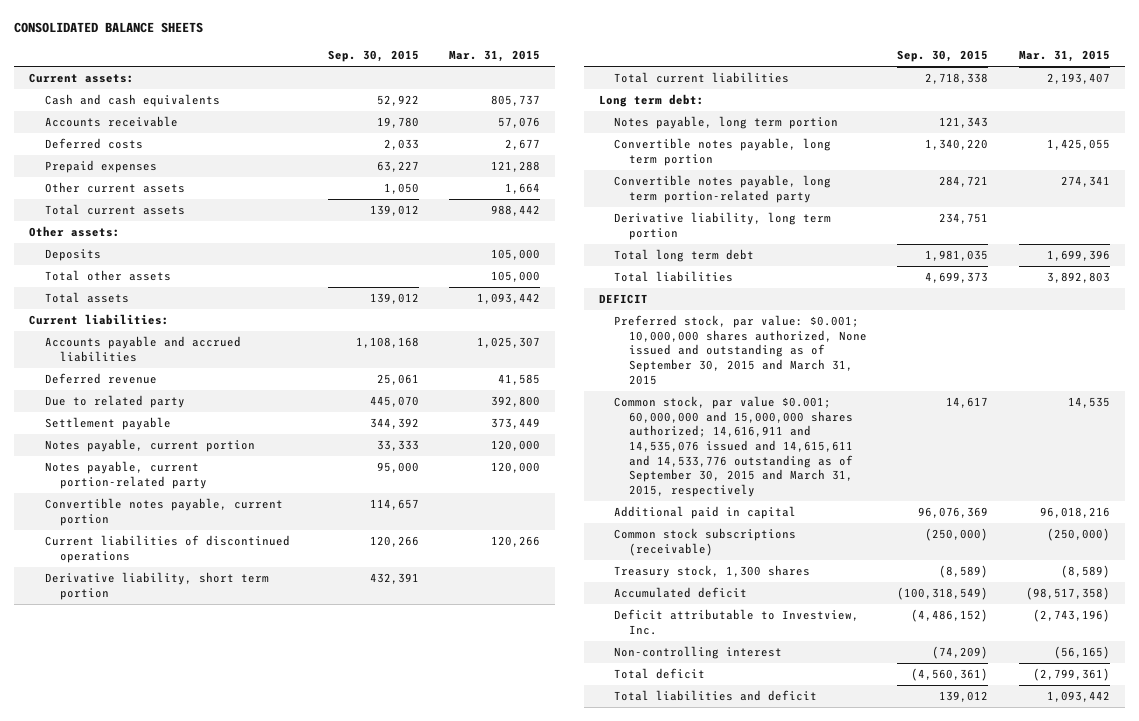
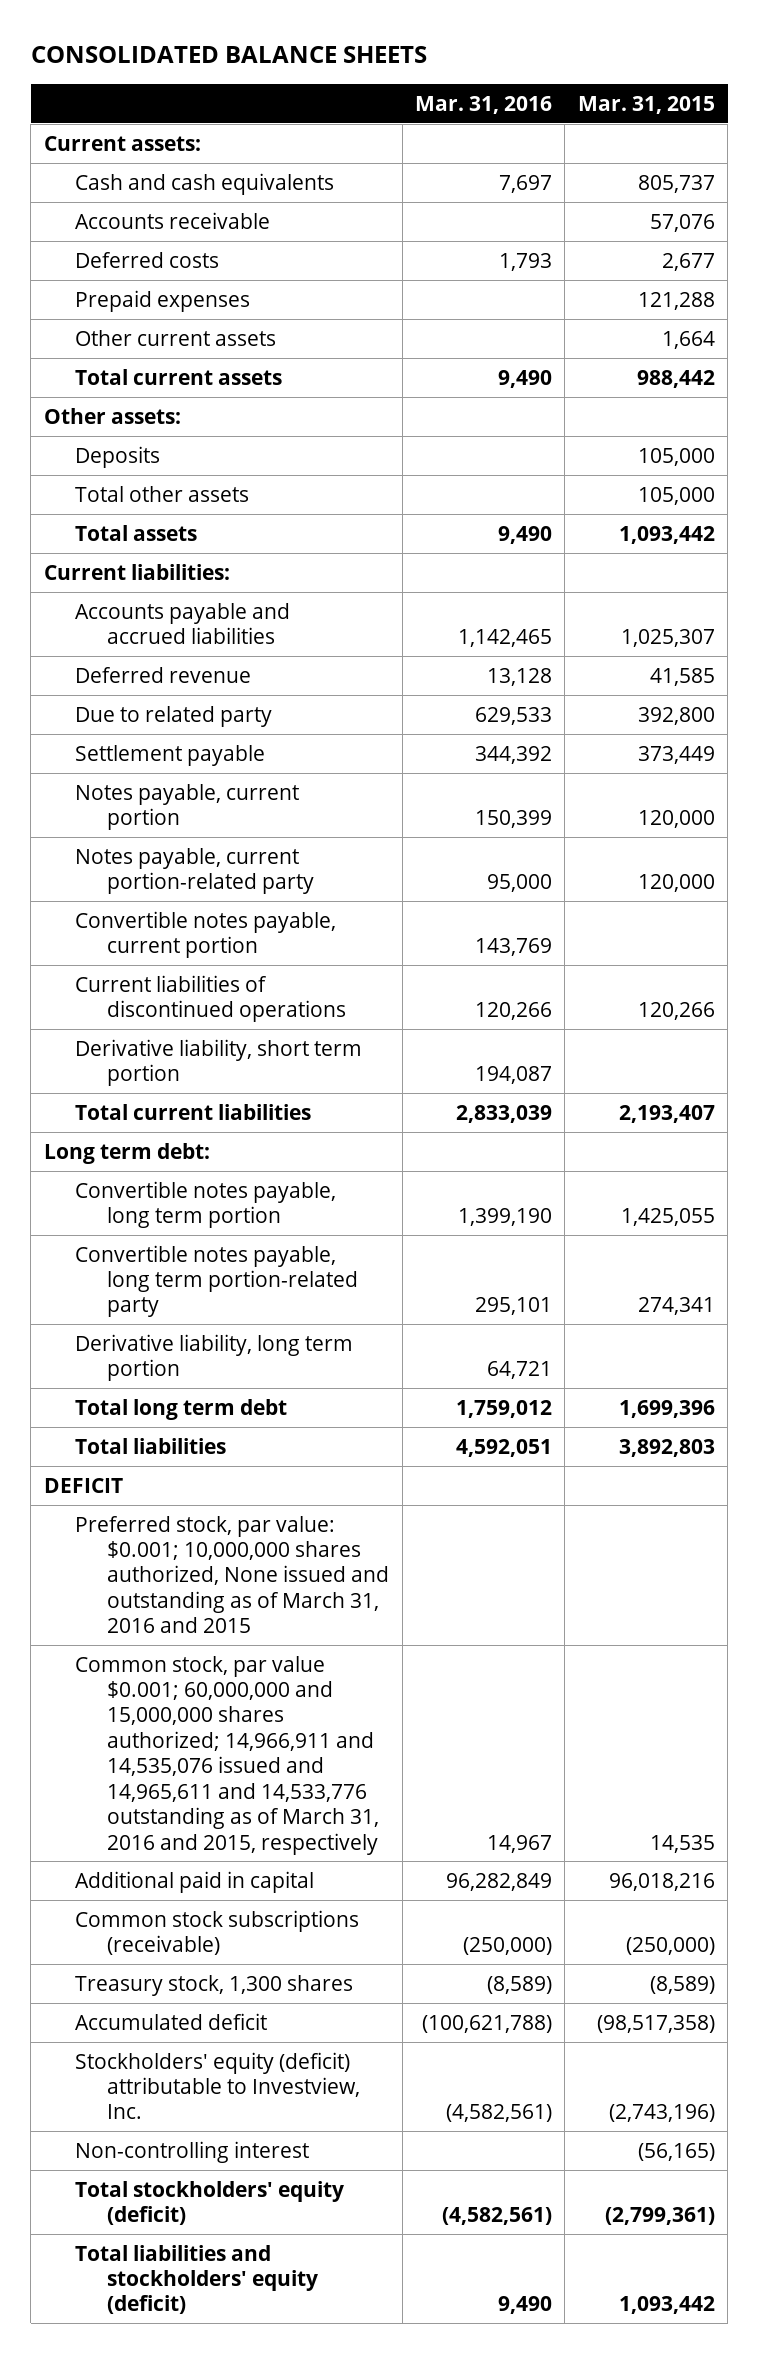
- | Sep. 30, 2015 | Mar. 31, 2015
+ | Mar. 31, 2016 | Mar. 31, 2015
- Notes payable, long term portion | 121,343 |
- Preferred stock, par value: $0.001; 10,000,000 shares authorized, None issued and outstanding as of September 30, 2015 and March 31, 2015
- Common stock, par value $0.001; 60,000,000 and 15,000,000 shares authorized; 14,616,911 and 14,535,076 issued and 14,615,611 and 14,533,776 outstanding as of September 30, 2015 and March 31, 2015, respectively | 14,617 | 14,535
+ Preferred stock, par value: $0.001; 10,000,000 shares authorized, None issued and outstanding as of March 31, 2016 and 2015
+ Common stock, par value $0.001; 60,000,000 and 15,000,000 shares authorized; 14,966,911 and 14,535,076 issued and 14,965,611 and 14,533,776 outstanding as of March 31, 2016 and 2015, respectively | 14,967 | 14,535
- Deficit attributable to Investview, Inc. | (4,486,152) | (2,743,196)
+ Stockholders' equity (deficit) attributable to Investview, Inc. | (4,582,561) | (2,743,196)
- Total deficit | (4,560,361) | (2,799,361)
- Total liabilities and deficit | 139,012 | 1,093,442
+ Total stockholders' equity (deficit) | (4,582,561) | (2,799,361)
+ Total liabilities and stockholders' equity (deficit) | 9,490 | 1,093,442

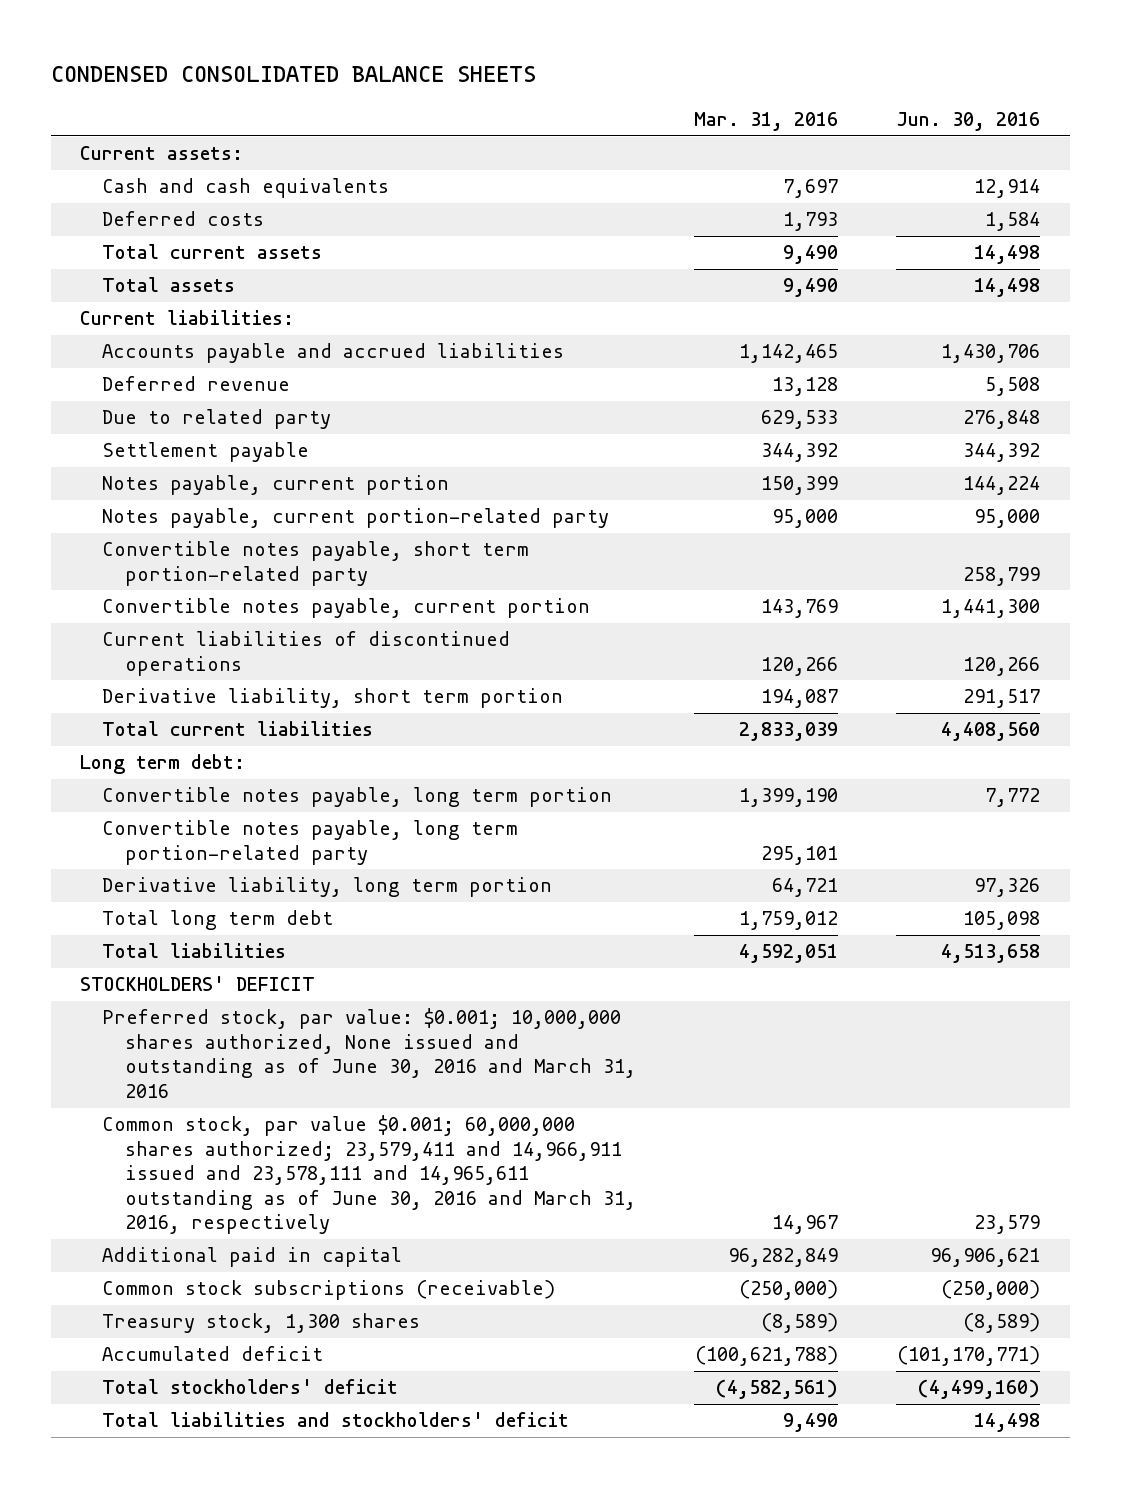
- CONSOLIDATED BALANCE SHEETS
+ CONDENSED CONSOLIDATED BALANCE SHEETS
- | Mar. 31, 2016 | Mar. 31, 2015
+ | Mar. 31, 2016 | Jun. 30, 2016
- Accounts receivable | | 57,076
- Prepaid expenses | | 121,288
- Other current assets | | 1,664
- Other assets:
- Deposits | | 105,000
- Total other assets | | 105,000
+ Convertible notes payable, short term portion-related party | | 258,799
- DEFICIT
- Preferred stock, par value: $0.001; 10,000,000 shares authorized, None issued and outstanding as of March 31, 2016 and 2015
- Common stock, par value $0.001; 60,000,000 and 15,000,000 shares authorized; 14,966,911 and 14,535,076 issued and 14,965,611 and 14,533,776 outstanding as of March 31, 2016 and 2015, respectively | 14,967 | 14,535
+ STOCKHOLDERS' DEFICIT
+ Preferred stock, par value: $0.001; 10,000,000 shares authorized, None issued and outstanding as of June 30, 2016 and March 31, 2016
+ Common stock, par value $0.001; 60,000,000 shares authorized; 23,579,411 and 14,966,911 issued and 23,578,111 and 14,965,611 outstanding as of June 30, 2016 and March 31, 2016, respectively | 14,967 | 23,579
- Stockholders' equity (deficit) attributable to Investview, Inc. | (4,582,561) | (2,743,196)
- Non-controlling interest | | (56,165)
- Total stockholders' equity (deficit) | (4,582,561) | (2,799,361)
- Total liabilities and stockholders' equity (deficit) | 9,490 | 1,093,442
+ Total stockholders' deficit | (4,582,561) | (4,499,160)
+ Total liabilities and stockholders' deficit | 9,490 | 14,498

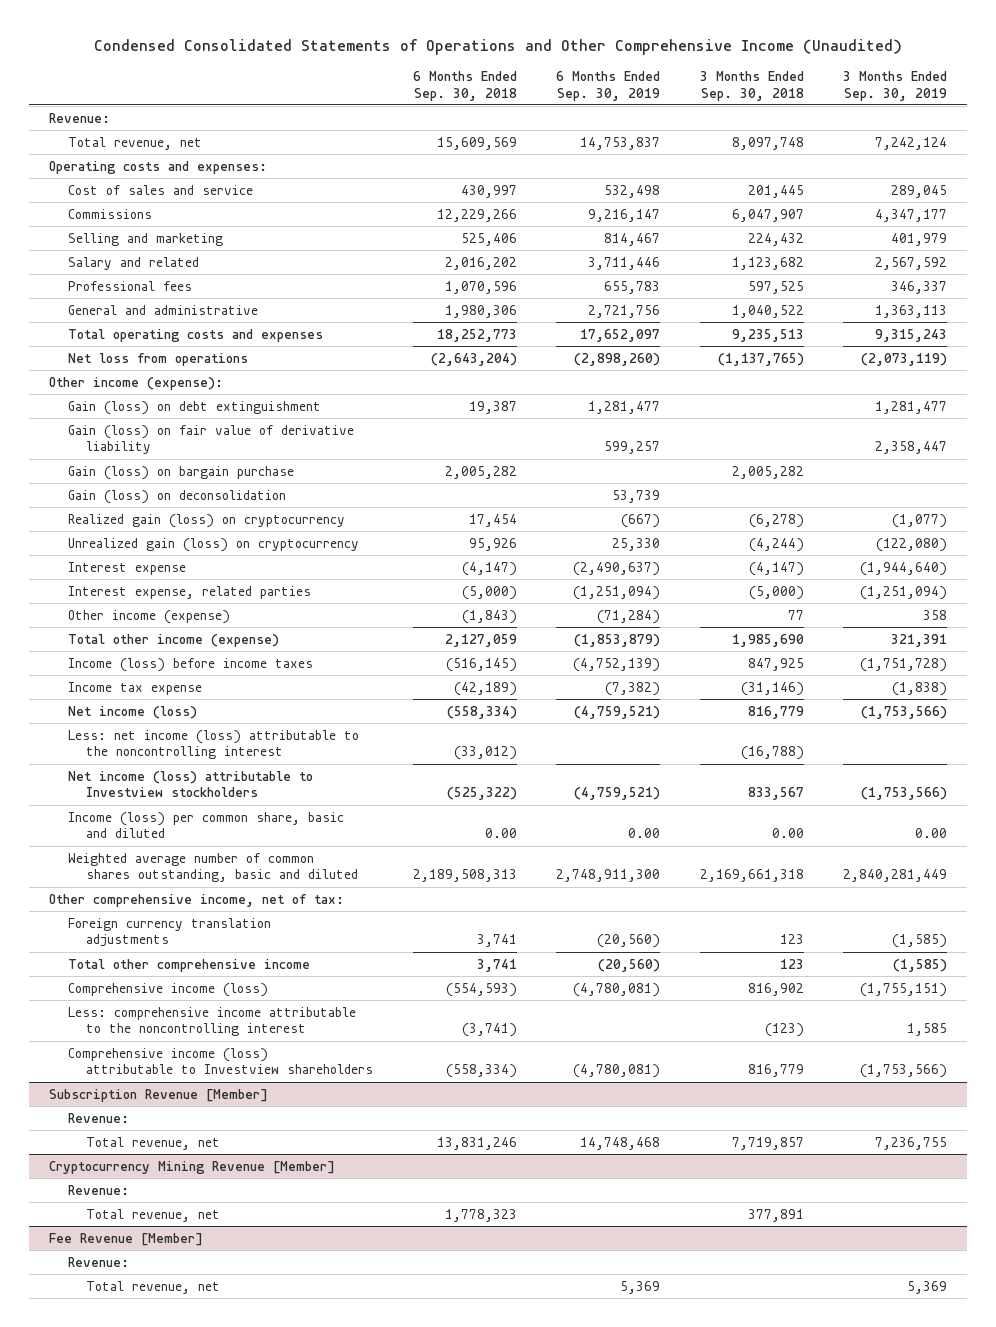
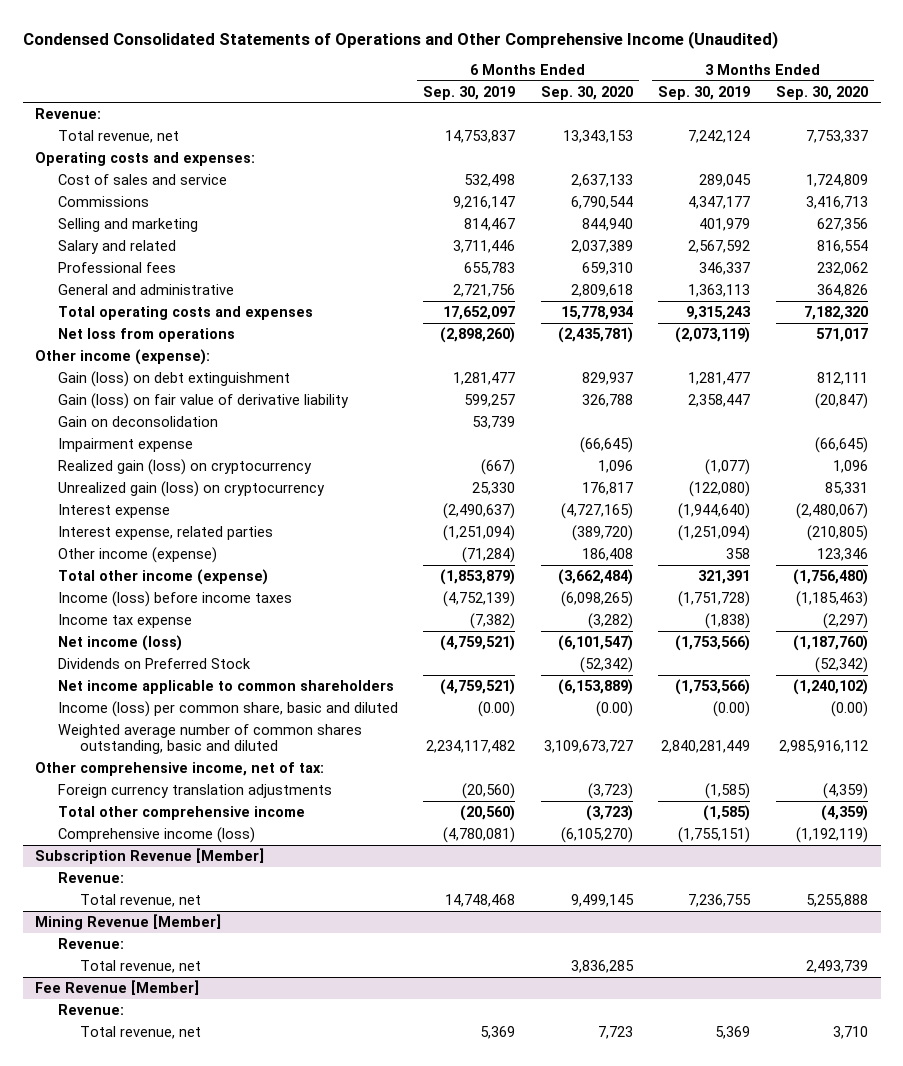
- | 6 Months Ended Sep. 30, 2018 | 6 Months Ended Sep. 30, 2019 | 3 Months Ended Sep. 30, 2018 | 3 Months Ended Sep. 30, 2019
+ | 6 Months Ended Sep. 30, 2019 | 6 Months Ended Sep. 30, 2020 | 3 Months Ended Sep. 30, 2019 | 3 Months Ended Sep. 30, 2020
- Gain (loss) on bargain purchase | 2,005,282 | | 2,005,282 |
- Gain (loss) on deconsolidation | | 53,739 | |
+ Gain on deconsolidation | 53,739 | | |
+ Impairment expense | | (66,645) | | (66,645)
- Less: net income (loss) attributable to the noncontrolling interest | (33,012) | | (16,788) |
- Net income (loss) attributable to Investview stockholders | (525,322) | (4,759,521) | 833,567 | (1,753,566)
- Income (loss) per common share, basic and diluted | 0.00 | 0.00 | 0.00 | 0.00
- Weighted average number of common shares outstanding, basic and diluted | 2,189,508,313 | 2,748,911,300 | 2,169,661,318 | 2,840,281,449
+ Dividends on Preferred Stock | | (52,342) | | (52,342)
+ Net income applicable to common shareholders | (4,759,521) | (6,153,889) | (1,753,566) | (1,240,102)
+ Income (loss) per common share, basic and diluted | (0.00) | (0.00) | (0.00) | (0.00)
+ Weighted average number of common shares outstanding, basic and diluted | 2,234,117,482 | 3,109,673,727 | 2,840,281,449 | 2,985,916,112
- Less: comprehensive income attributable to the noncontrolling interest | (3,741) | | (123) | 1,585
- Comprehensive income (loss) attributable to Investview shareholders | (558,334) | (4,780,081) | 816,779 | (1,753,566)
- Cryptocurrency Mining Revenue [Member]
+ Mining Revenue [Member]

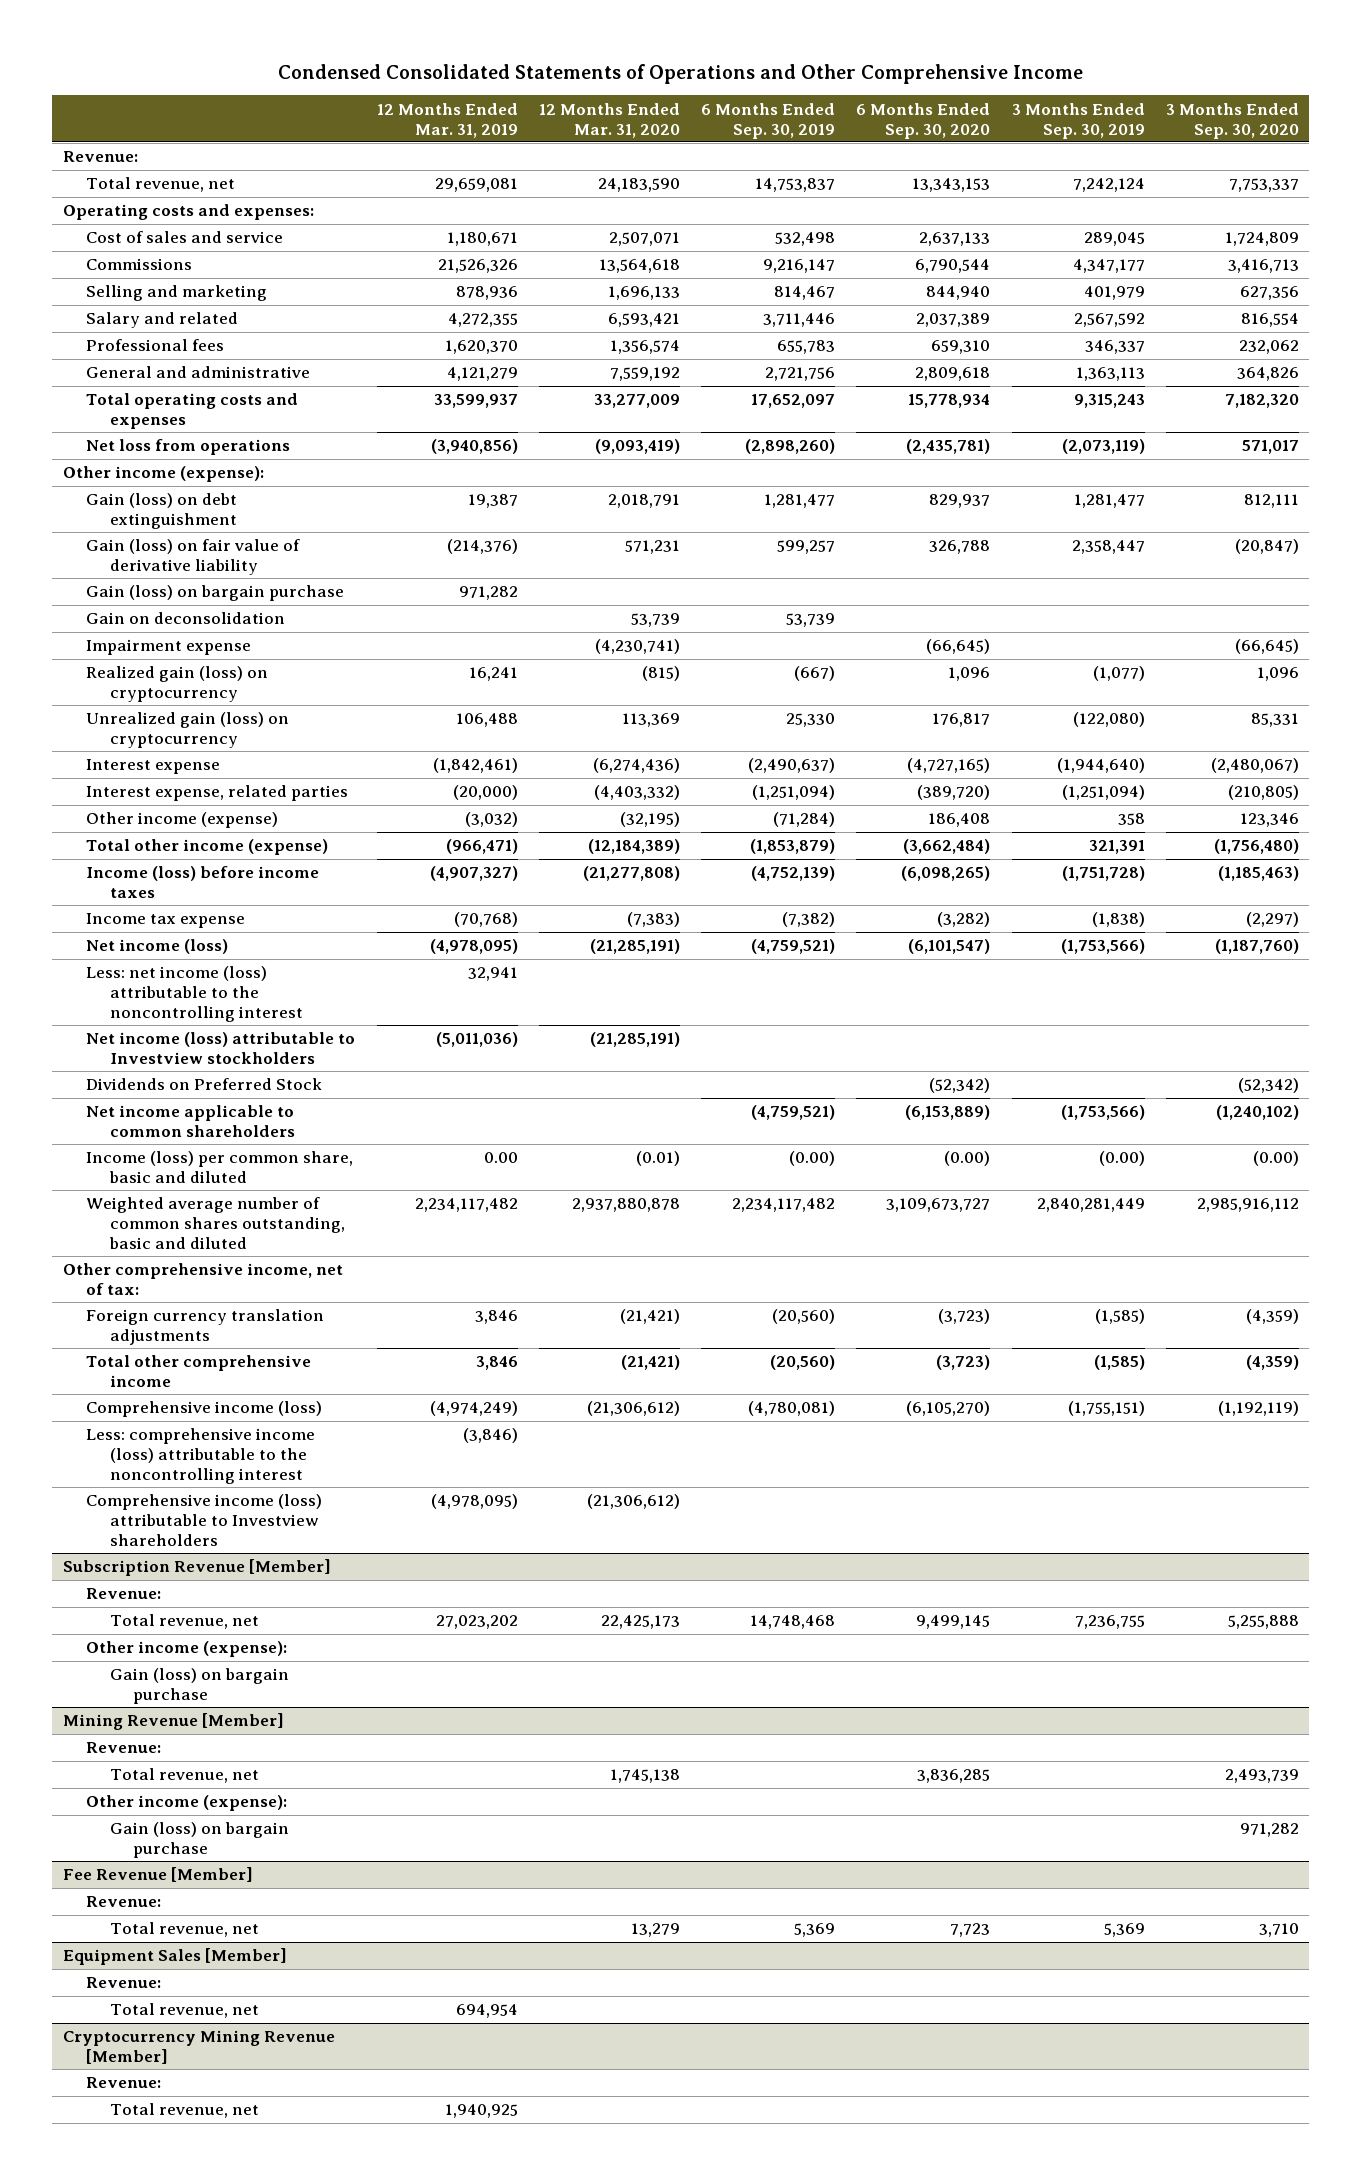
- Condensed Consolidated Statements of Operations and Other Comprehensive Income (Unaudited)
+ Condensed Consolidated Statements of Operations and Other Comprehensive Income
- | 6 Months Ended Sep. 30, 2019 | 6 Months Ended Sep. 30, 2020 | 3 Months Ended Sep. 30, 2019 | 3 Months Ended Sep. 30, 2020
+ | 12 Months Ended Mar. 31, 2019 | 12 Months Ended Mar. 31, 2020 | 6 Months Ended Sep. 30, 2019 | 6 Months Ended Sep. 30, 2020 | 3 Months Ended Sep. 30, 2019 | 3 Months Ended Sep. 30, 2020
+ Gain (loss) on bargain purchase | 971,282 | | | | |
+ Less: net income (loss) attributable to the noncontrolling interest | 32,941 | | | | |
+ Net income (loss) attributable to Investview stockholders | (5,011,036) | (21,285,191) | | | |
+ Less: comprehensive income (loss) attributable to the noncontrolling interest | (3,846) | | | | |
+ Comprehensive income (loss) attributable to Investview shareholders | (4,978,095) | (21,306,612) | | | |
@ Subscription Revenue [Member]
+ Other income (expense):
+ Gain (loss) on bargain purchase
@ Mining Revenue [Member]
+ Other income (expense):
+ Gain (loss) on bargain purchase | | | | | | 971,282
+ Equipment Sales [Member]
+ Revenue:
+ Total revenue, net | 694,954 | | | | |
+ Cryptocurrency Mining Revenue [Member]
+ Revenue:
+ Total revenue, net | 1,940,925 | | | | |

